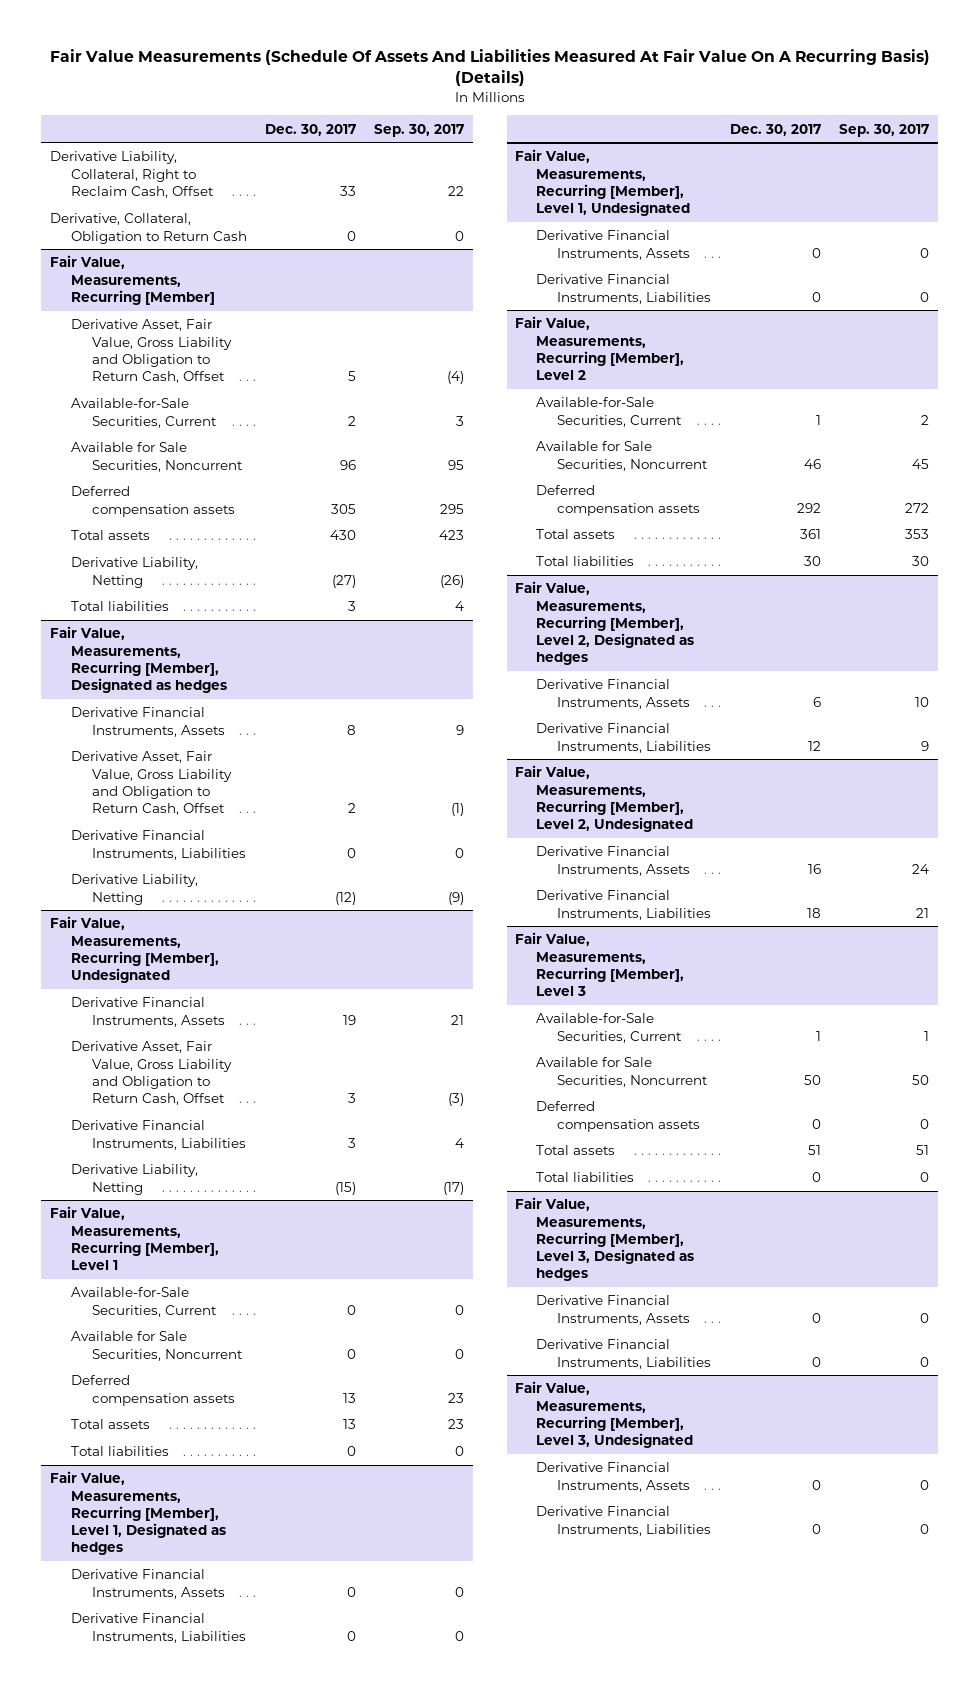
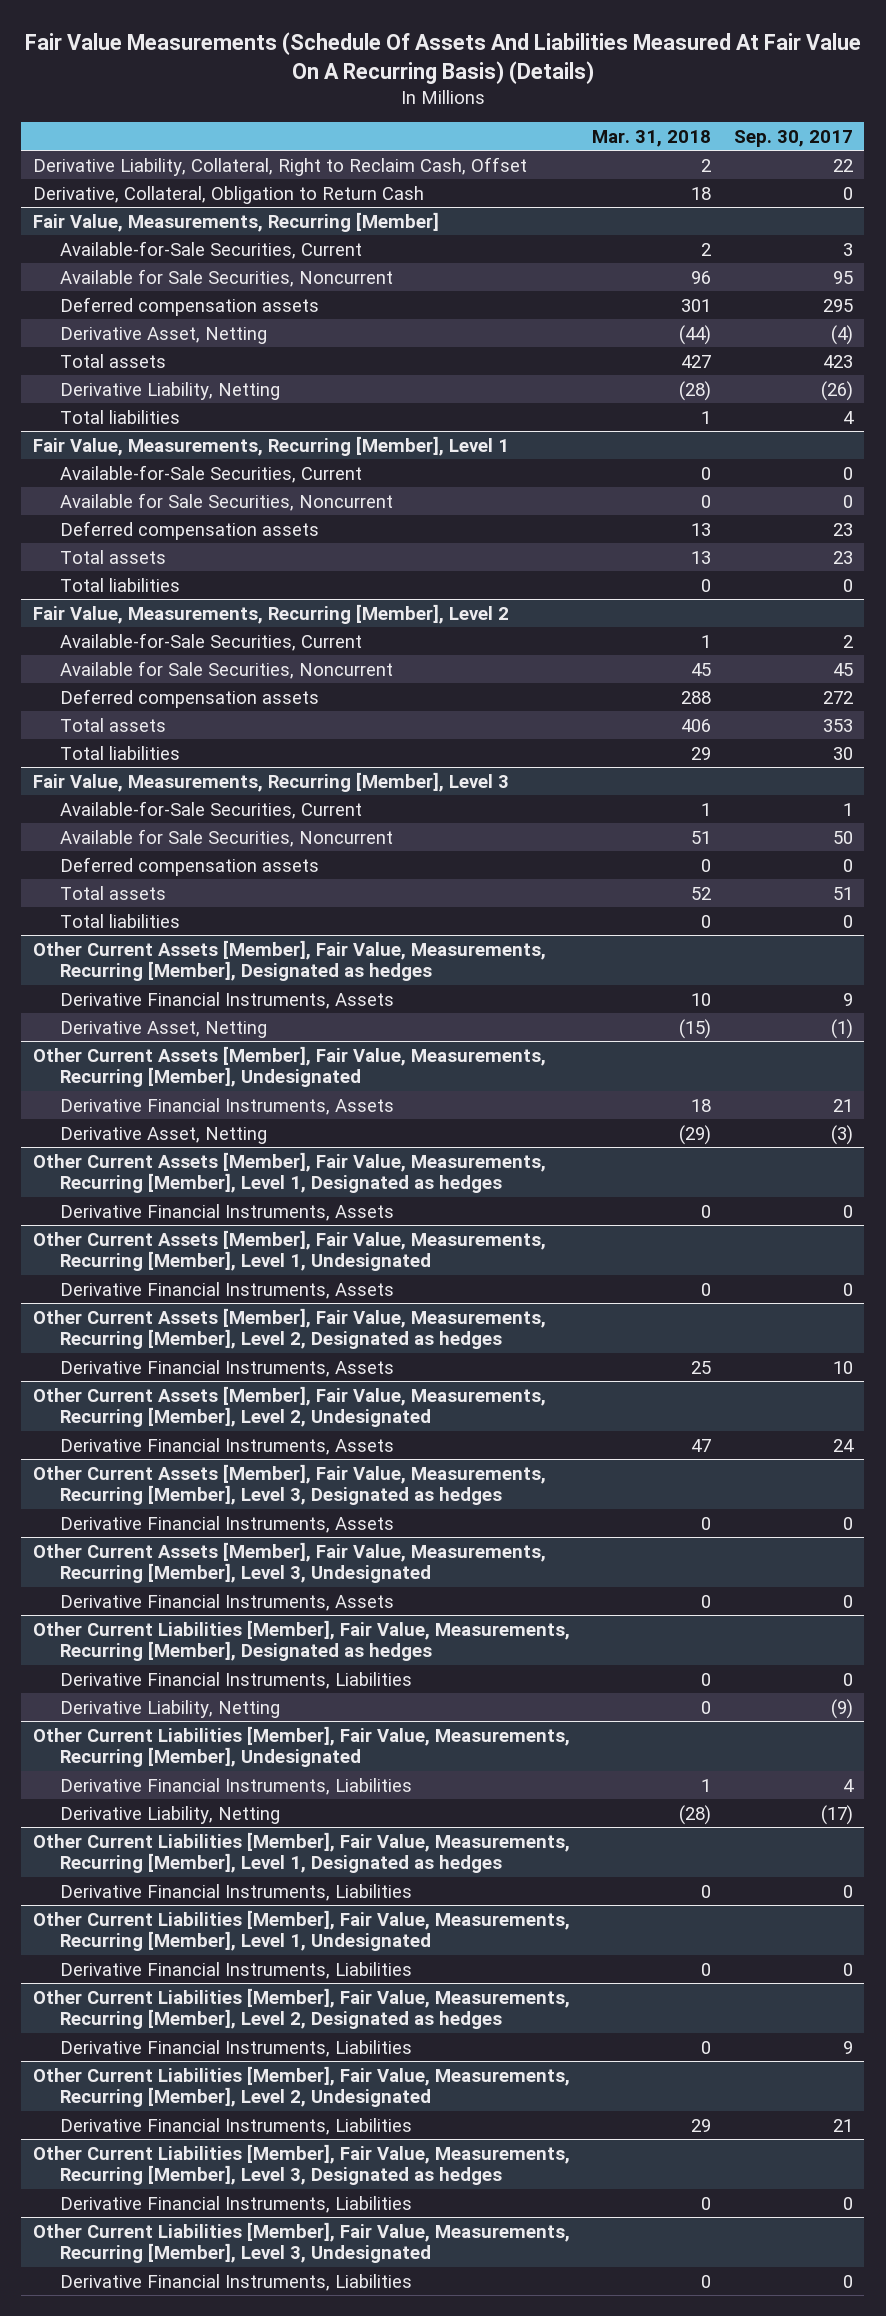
- | Dec. 30, 2017 | Sep. 30, 2017
+ | Mar. 31, 2018 | Sep. 30, 2017
@ Fair Value, Measurements, Recurring [Member]
- Derivative Asset, Fair Value, Gross Liability and Obligation to Return Cash, Offset | 5 | (4)
+ Derivative Asset, Netting | (44) | (4)
- Fair Value, Measurements, Recurring [Member], Designated as hedges
- Derivative Financial Instruments, Assets | 8 | 9
- Derivative Asset, Fair Value, Gross Liability and Obligation to Return Cash, Offset | 2 | (1)
- Derivative Financial Instruments, Liabilities | 0 | 0
- Derivative Liability, Netting | (12) | (9)
- Fair Value, Measurements, Recurring [Member], Undesignated
- Derivative Financial Instruments, Assets | 19 | 21
- Derivative Asset, Fair Value, Gross Liability and Obligation to Return Cash, Offset | 3 | (3)
- Derivative Financial Instruments, Liabilities | 3 | 4
- Derivative Liability, Netting | (15) | (17)
- Fair Value, Measurements, Recurring [Member], Level 1, Designated as hedges
- Derivative Financial Instruments, Assets | 0 | 0
- Derivative Financial Instruments, Liabilities | 0 | 0
- Fair Value, Measurements, Recurring [Member], Level 1, Undesignated
- Derivative Financial Instruments, Assets | 0 | 0
- Derivative Financial Instruments, Liabilities | 0 | 0
- Fair Value, Measurements, Recurring [Member], Level 2, Designated as hedges
- Derivative Financial Instruments, Assets | 6 | 10
- Derivative Financial Instruments, Liabilities | 12 | 9
- Fair Value, Measurements, Recurring [Member], Level 2, Undesignated
- Derivative Financial Instruments, Assets | 16 | 24
- Derivative Financial Instruments, Liabilities | 18 | 21
- Fair Value, Measurements, Recurring [Member], Level 3, Designated as hedges
+ Other Current Assets [Member], Fair Value, Measurements, Recurring [Member], Designated as hedges
+ Derivative Financial Instruments, Assets | 10 | 9
+ Derivative Asset, Netting | (15) | (1)
+ Other Current Assets [Member], Fair Value, Measurements, Recurring [Member], Undesignated
+ Derivative Financial Instruments, Assets | 18 | 21
+ Derivative Asset, Netting | (29) | (3)
+ Other Current Assets [Member], Fair Value, Measurements, Recurring [Member], Level 1, Designated as hedges
- Derivative Financial Instruments, Liabilities | 0 | 0
- Fair Value, Measurements, Recurring [Member], Level 3, Undesignated
+ Other Current Assets [Member], Fair Value, Measurements, Recurring [Member], Level 1, Undesignated
+ Other Current Assets [Member], Fair Value, Measurements, Recurring [Member], Level 2, Designated as hedges
+ Derivative Financial Instruments, Assets | 25 | 10
+ Other Current Assets [Member], Fair Value, Measurements, Recurring [Member], Level 2, Undesignated
+ Derivative Financial Instruments, Assets | 47 | 24
+ Other Current Assets [Member], Fair Value, Measurements, Recurring [Member], Level 3, Designated as hedges
+ Derivative Financial Instruments, Assets | 0 | 0
+ Other Current Assets [Member], Fair Value, Measurements, Recurring [Member], Level 3, Undesignated
+ Derivative Financial Instruments, Assets | 0 | 0
+ Other Current Liabilities [Member], Fair Value, Measurements, Recurring [Member], Designated as hedges
+ Derivative Liability, Netting | 0 | (9)
+ Other Current Liabilities [Member], Fair Value, Measurements, Recurring [Member], Undesignated
+ Derivative Financial Instruments, Liabilities | 1 | 4
+ Derivative Liability, Netting | (28) | (17)
+ Other Current Liabilities [Member], Fair Value, Measurements, Recurring [Member], Level 1, Designated as hedges
+ Derivative Financial Instruments, Liabilities | 0 | 0
+ Other Current Liabilities [Member], Fair Value, Measurements, Recurring [Member], Level 1, Undesignated
+ Derivative Financial Instruments, Liabilities | 0 | 0
+ Other Current Liabilities [Member], Fair Value, Measurements, Recurring [Member], Level 2, Designated as hedges
+ Derivative Financial Instruments, Liabilities | 0 | 9
+ Other Current Liabilities [Member], Fair Value, Measurements, Recurring [Member], Level 2, Undesignated
+ Derivative Financial Instruments, Liabilities | 29 | 21
+ Other Current Liabilities [Member], Fair Value, Measurements, Recurring [Member], Level 3, Designated as hedges
+ Derivative Financial Instruments, Liabilities | 0 | 0
+ Other Current Liabilities [Member], Fair Value, Measurements, Recurring [Member], Level 3, Undesignated
+ Derivative Financial Instruments, Liabilities | 0 | 0

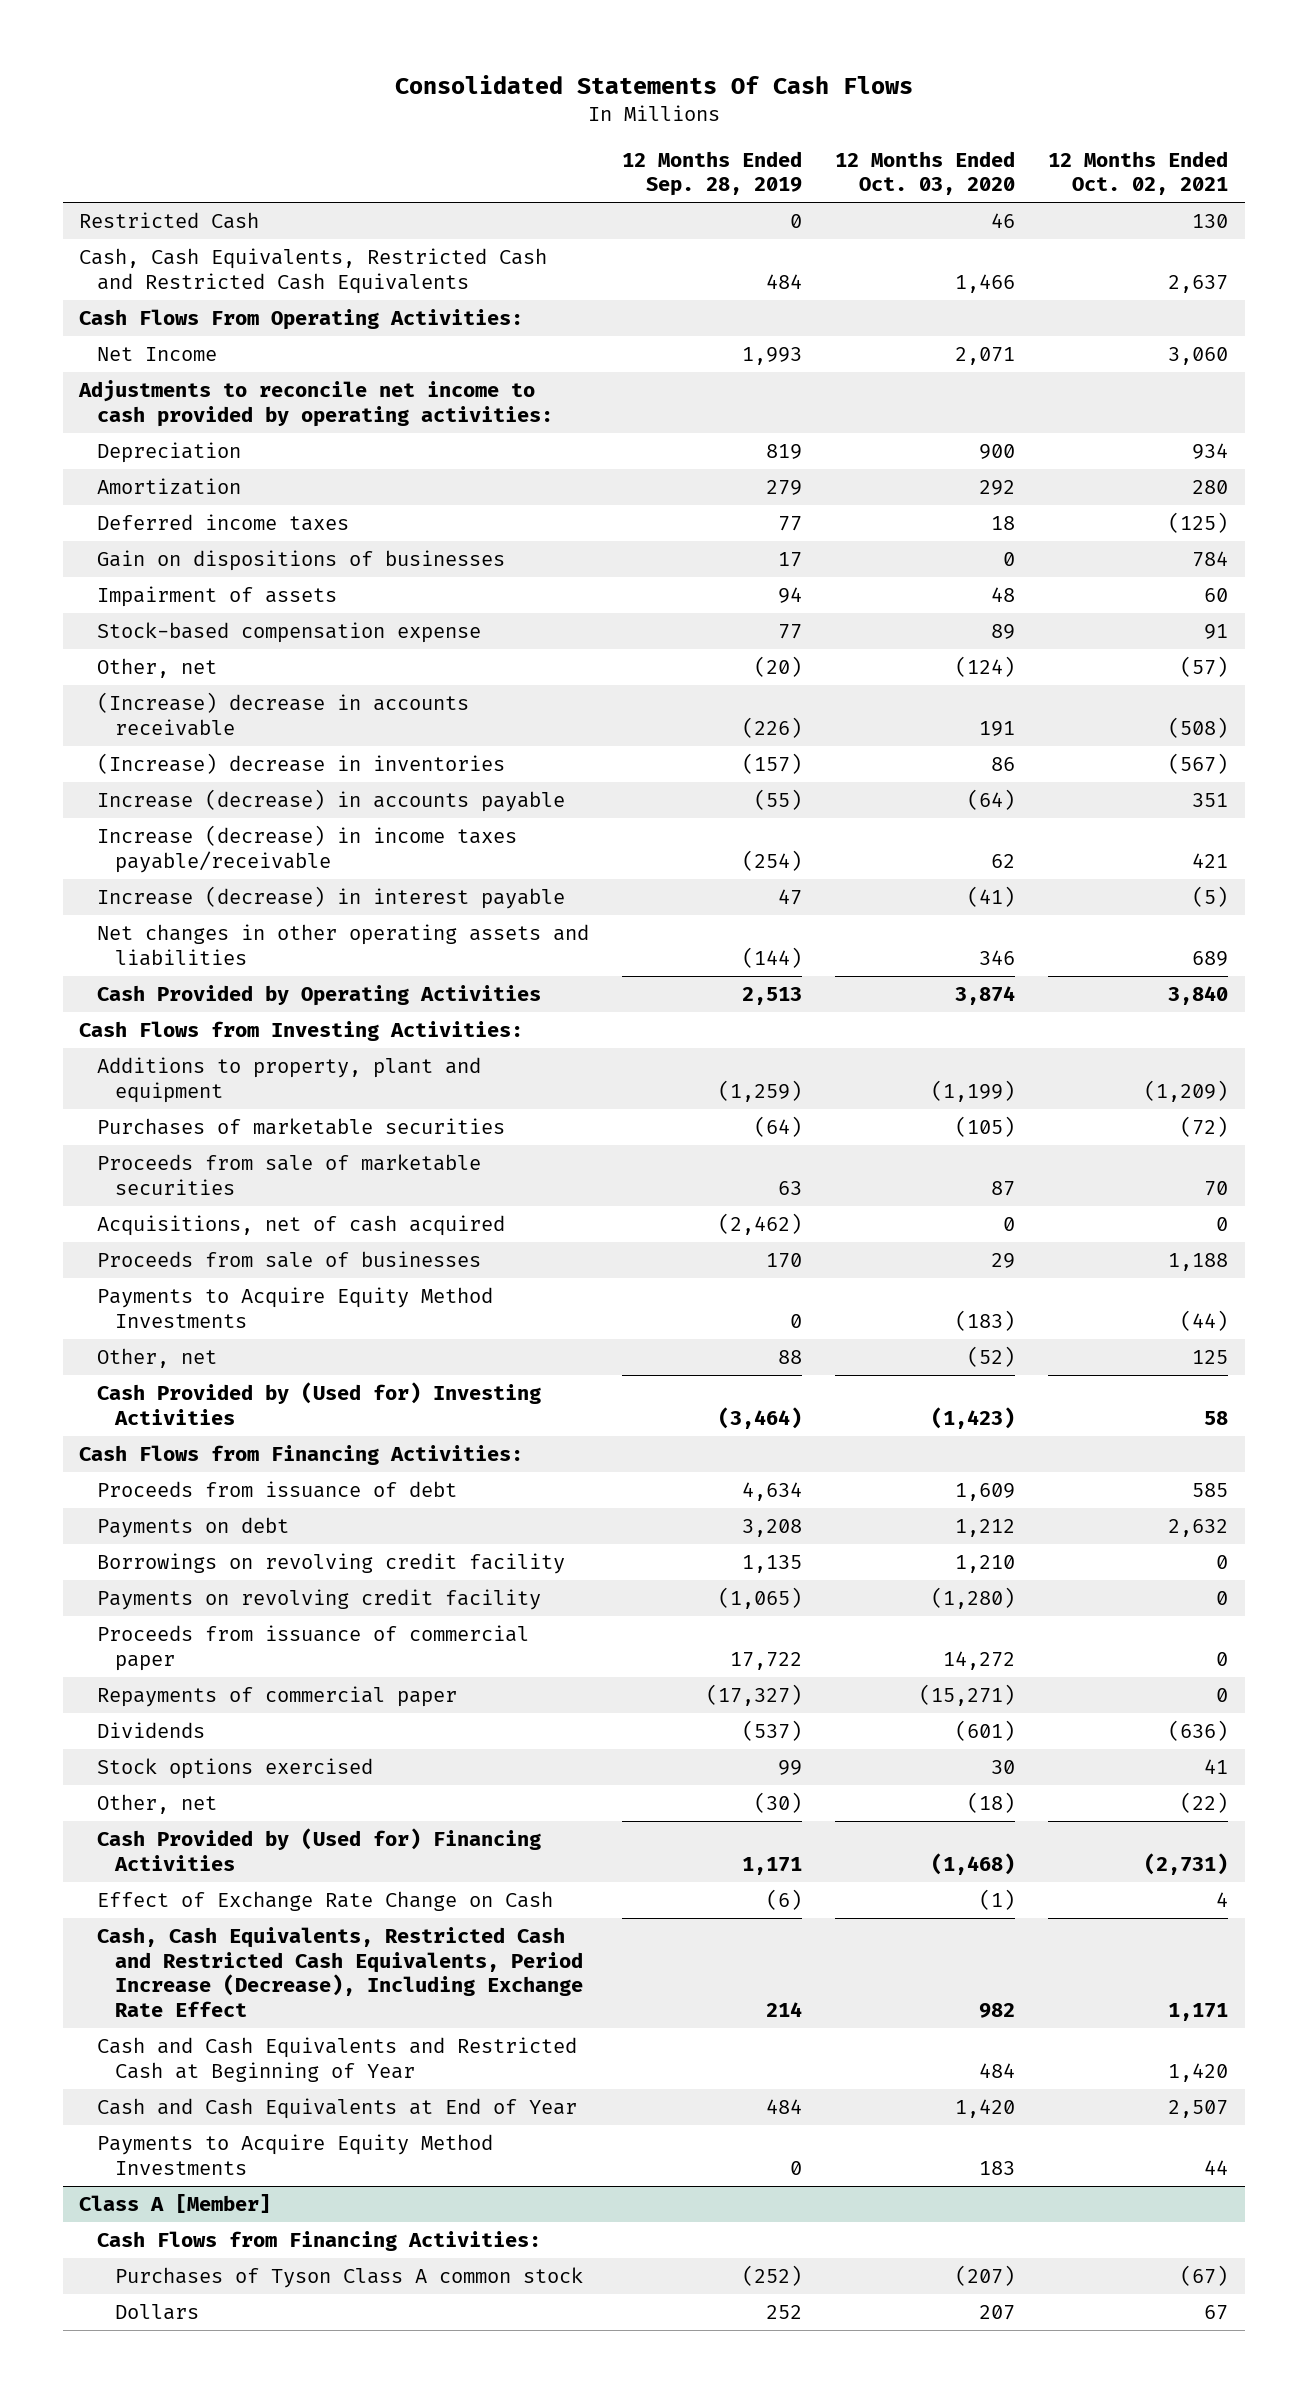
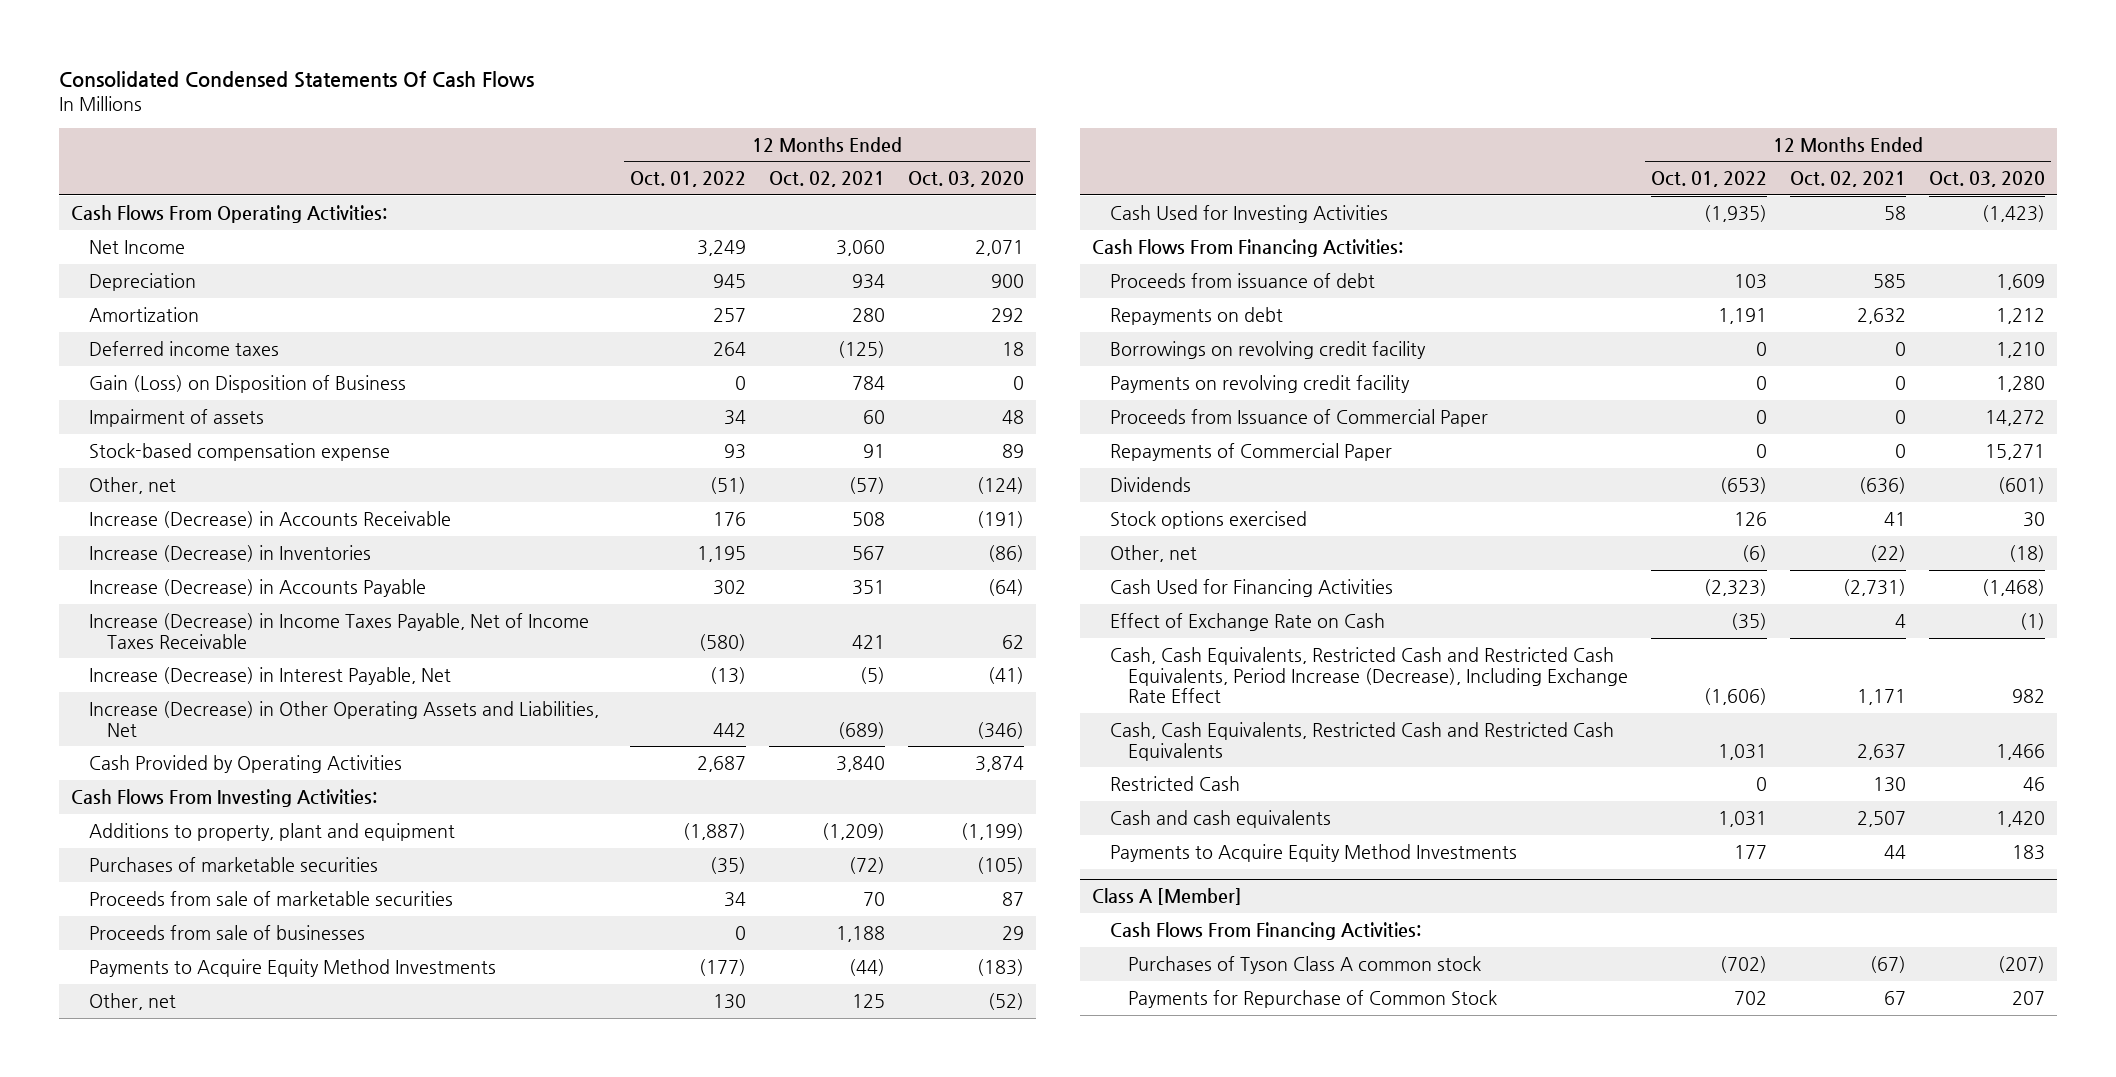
- Consolidated Statements Of Cash Flows
+ Consolidated Condensed Statements Of Cash Flows
- | 12 Months Ended Sep. 28, 2019 | 12 Months Ended Oct. 03, 2020 | 12 Months Ended Oct. 02, 2021
+ | 12 Months Ended Oct. 01, 2022 | 12 Months Ended Oct. 02, 2021 | 12 Months Ended Oct. 03, 2020
- Adjustments to reconcile net income to cash provided by operating activities:
- Gain on dispositions of businesses | 17 | 0 | 784
+ Gain (Loss) on Disposition of Business | 0 | 784 | 0
- (Increase) decrease in accounts receivable | (226) | 191 | (508)
- (Increase) decrease in inventories | (157) | 86 | (567)
- Increase (decrease) in accounts payable | (55) | (64) | 351
- Increase (decrease) in income taxes payable/receivable | (254) | 62 | 421
- Increase (decrease) in interest payable | 47 | (41) | (5)
- Net changes in other operating assets and liabilities | (144) | 346 | 689
+ Increase (Decrease) in Accounts Receivable | 176 | 508 | (191)
+ Increase (Decrease) in Inventories | 1,195 | 567 | (86)
+ Increase (Decrease) in Accounts Payable | 302 | 351 | (64)
+ Increase (Decrease) in Income Taxes Payable, Net of Income Taxes Receivable | (580) | 421 | 62
+ Increase (Decrease) in Interest Payable, Net | (13) | (5) | (41)
+ Increase (Decrease) in Other Operating Assets and Liabilities, Net | 442 | (689) | (346)
- Cash Flows from Investing Activities:
+ Cash Flows From Investing Activities:
- Acquisitions, net of cash acquired | (2,462) | 0 | 0
- Cash Provided by (Used for) Investing Activities | (3,464) | (1,423) | 58
- Cash Flows from Financing Activities:
+ Cash Used for Investing Activities | (1,935) | 58 | (1,423)
+ Cash Flows From Financing Activities:
- Payments on debt | 3,208 | 1,212 | 2,632
+ Repayments on debt | 1,191 | 2,632 | 1,212
- Payments on revolving credit facility | (1,065) | (1,280) | 0
- Proceeds from issuance of commercial paper | 17,722 | 14,272 | 0
- Repayments of commercial paper | (17,327) | (15,271) | 0
+ Payments on revolving credit facility | 0 | 0 | 1,280
+ Proceeds from Issuance of Commercial Paper | 0 | 0 | 14,272
+ Repayments of Commercial Paper | 0 | 0 | 15,271
- Cash Provided by (Used for) Financing Activities | 1,171 | (1,468) | (2,731)
- Effect of Exchange Rate Change on Cash | (6) | (1) | 4
+ Cash Used for Financing Activities | (2,323) | (2,731) | (1,468)
+ Effect of Exchange Rate on Cash | (35) | 4 | (1)
- Cash and Cash Equivalents and Restricted Cash at Beginning of Year | | 484 | 1,420
- Cash and Cash Equivalents at End of Year | 484 | 1,420 | 2,507
moved down: Cash, Cash Equivalents, Restricted Cash and Restricted Cash Equivalents | 1,031 | 2,637 | 1,466
moved down: Restricted Cash | 0 | 130 | 46
+ Cash and cash equivalents | 1,031 | 2,507 | 1,420
@ Class A [Member]
- Cash Flows from Financing Activities:
+ Cash Flows From Financing Activities:
- Dollars | 252 | 207 | 67
+ Payments for Repurchase of Common Stock | 702 | 67 | 207

